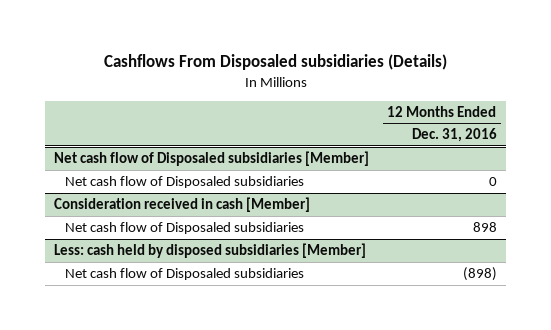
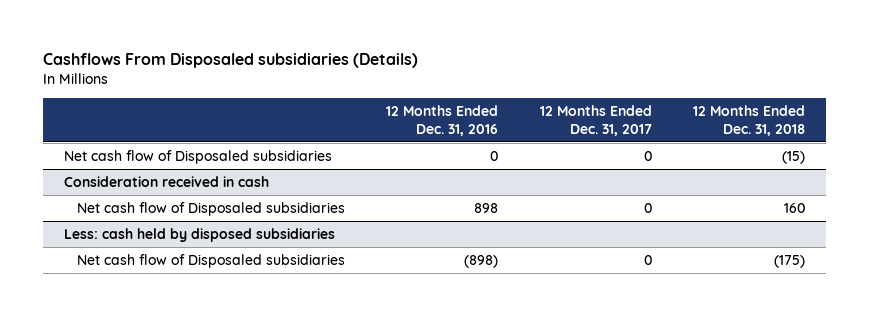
- | 12 Months Ended Dec. 31, 2016
+ | 12 Months Ended Dec. 31, 2016 | 12 Months Ended Dec. 31, 2017 | 12 Months Ended Dec. 31, 2018
- Net cash flow of Disposaled subsidiaries [Member]
- Consideration received in cash [Member]
+ Consideration received in cash
- Less: cash held by disposed subsidiaries [Member]
+ Less: cash held by disposed subsidiaries

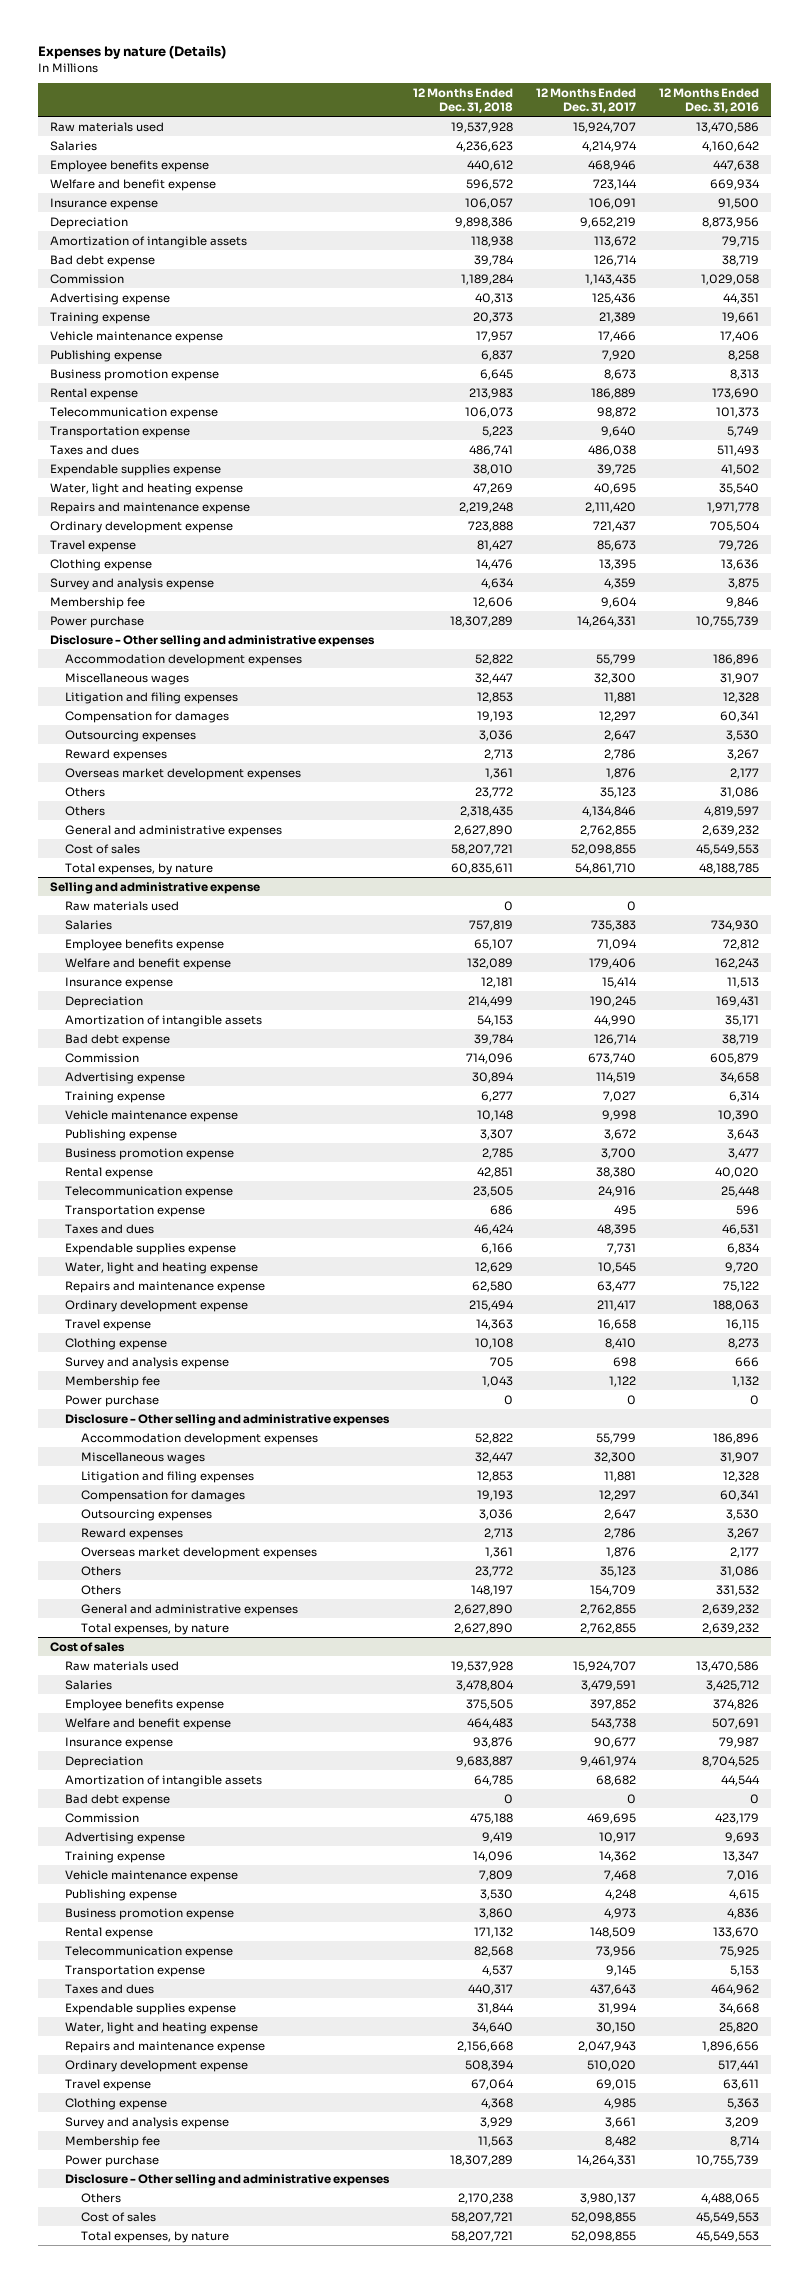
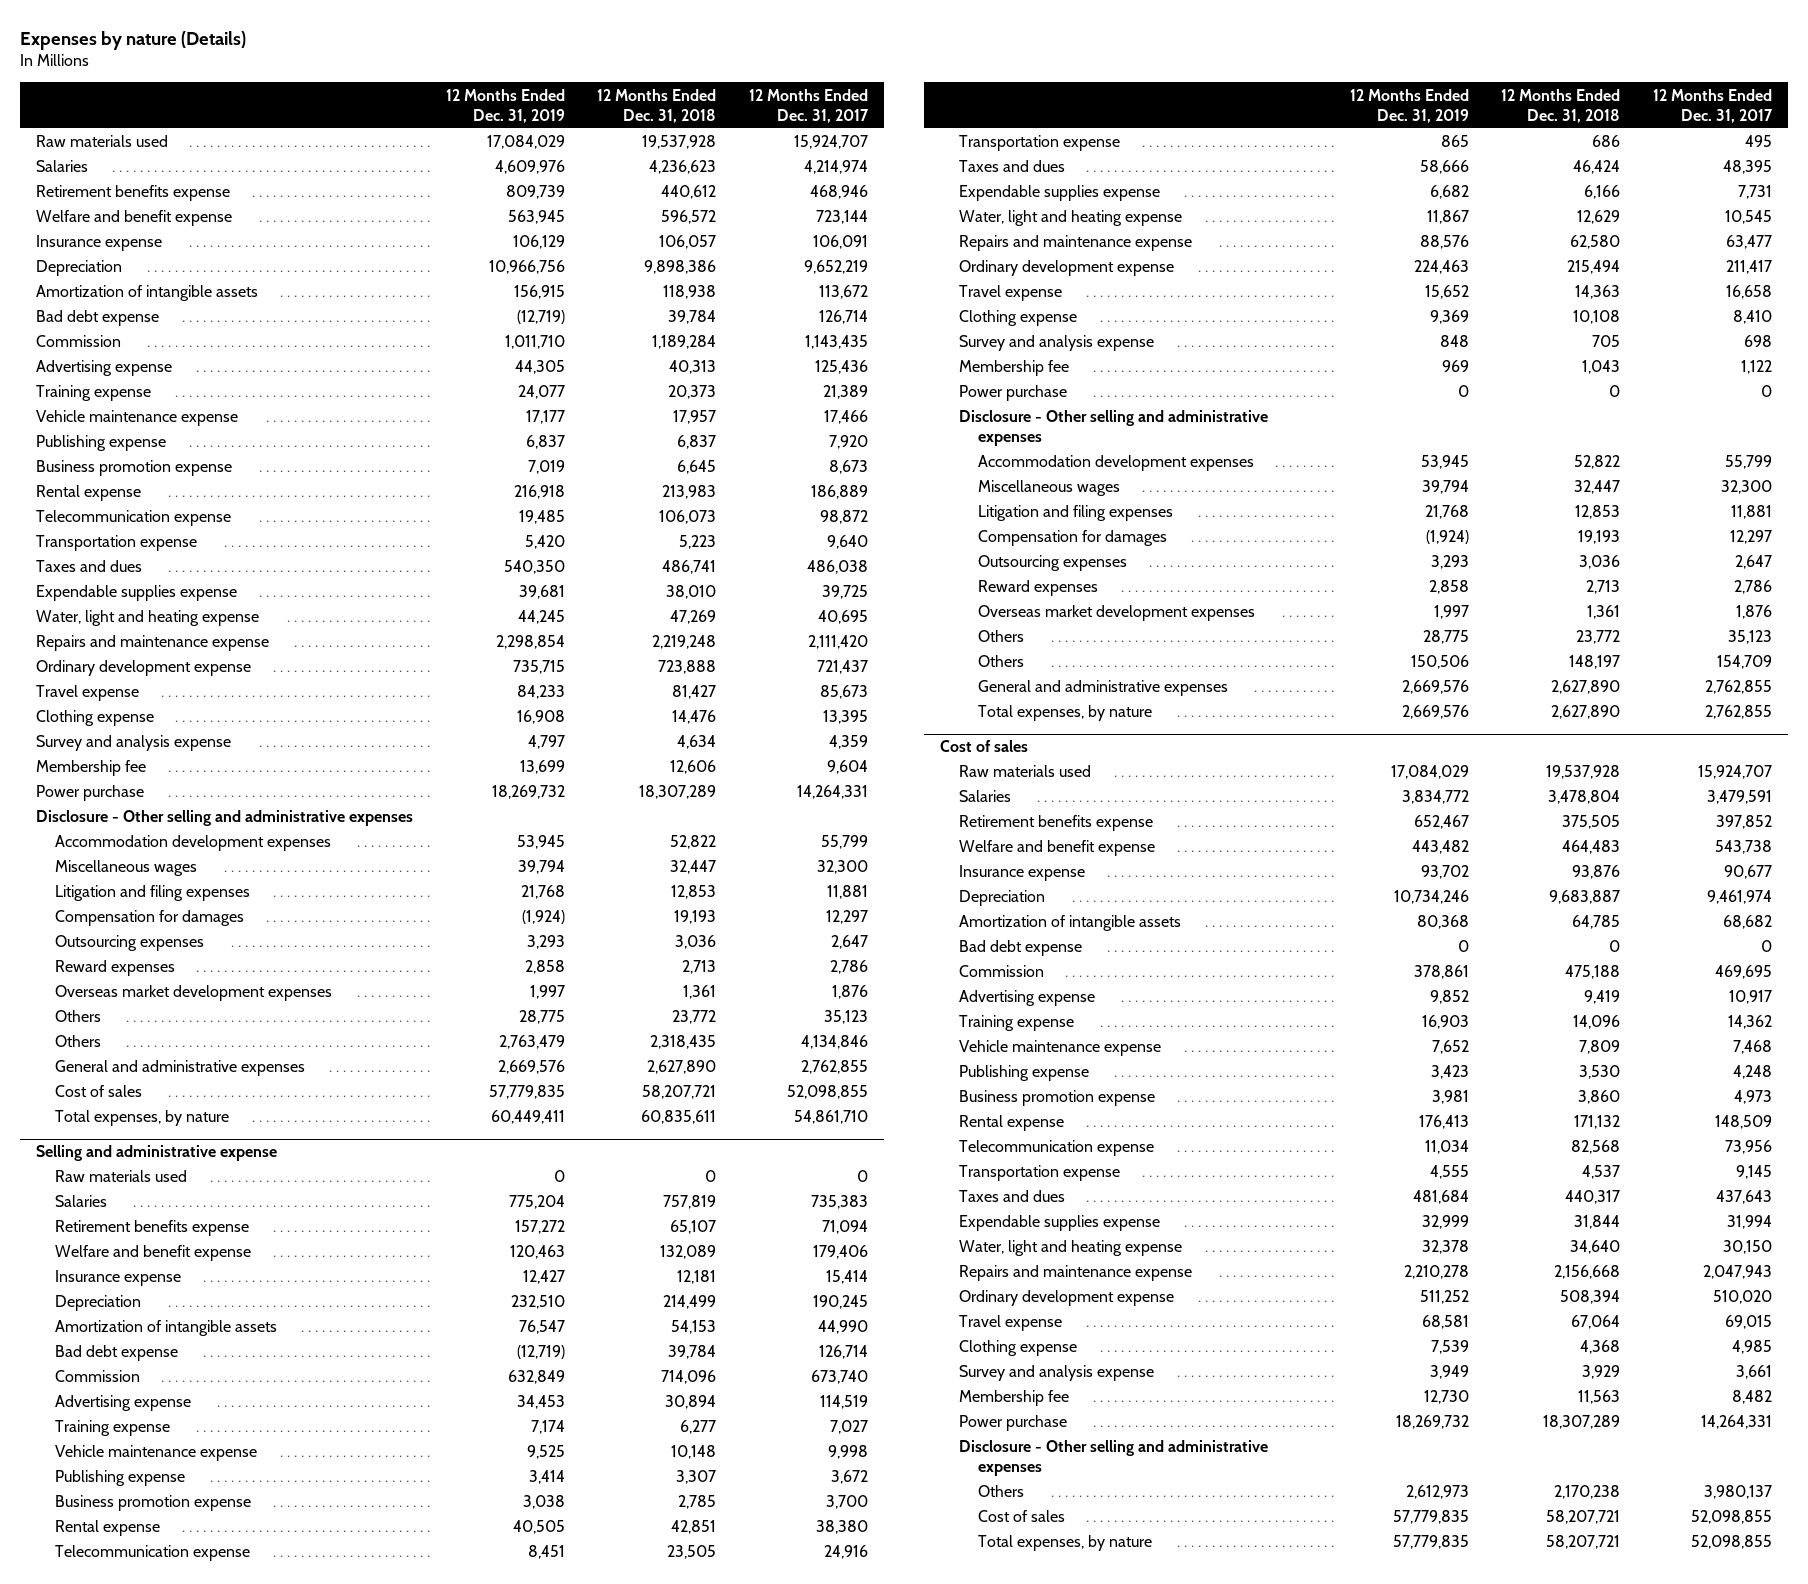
- | 12 Months Ended Dec. 31, 2018 | 12 Months Ended Dec. 31, 2017 | 12 Months Ended Dec. 31, 2016
+ | 12 Months Ended Dec. 31, 2019 | 12 Months Ended Dec. 31, 2018 | 12 Months Ended Dec. 31, 2017
- Employee benefits expense | 440,612 | 468,946 | 447,638
+ Retirement benefits expense | 809,739 | 440,612 | 468,946
@ Selling and administrative expense
- Employee benefits expense | 65,107 | 71,094 | 72,812
+ Retirement benefits expense | 157,272 | 65,107 | 71,094
@ Cost of sales
- Employee benefits expense | 375,505 | 397,852 | 374,826
+ Retirement benefits expense | 652,467 | 375,505 | 397,852

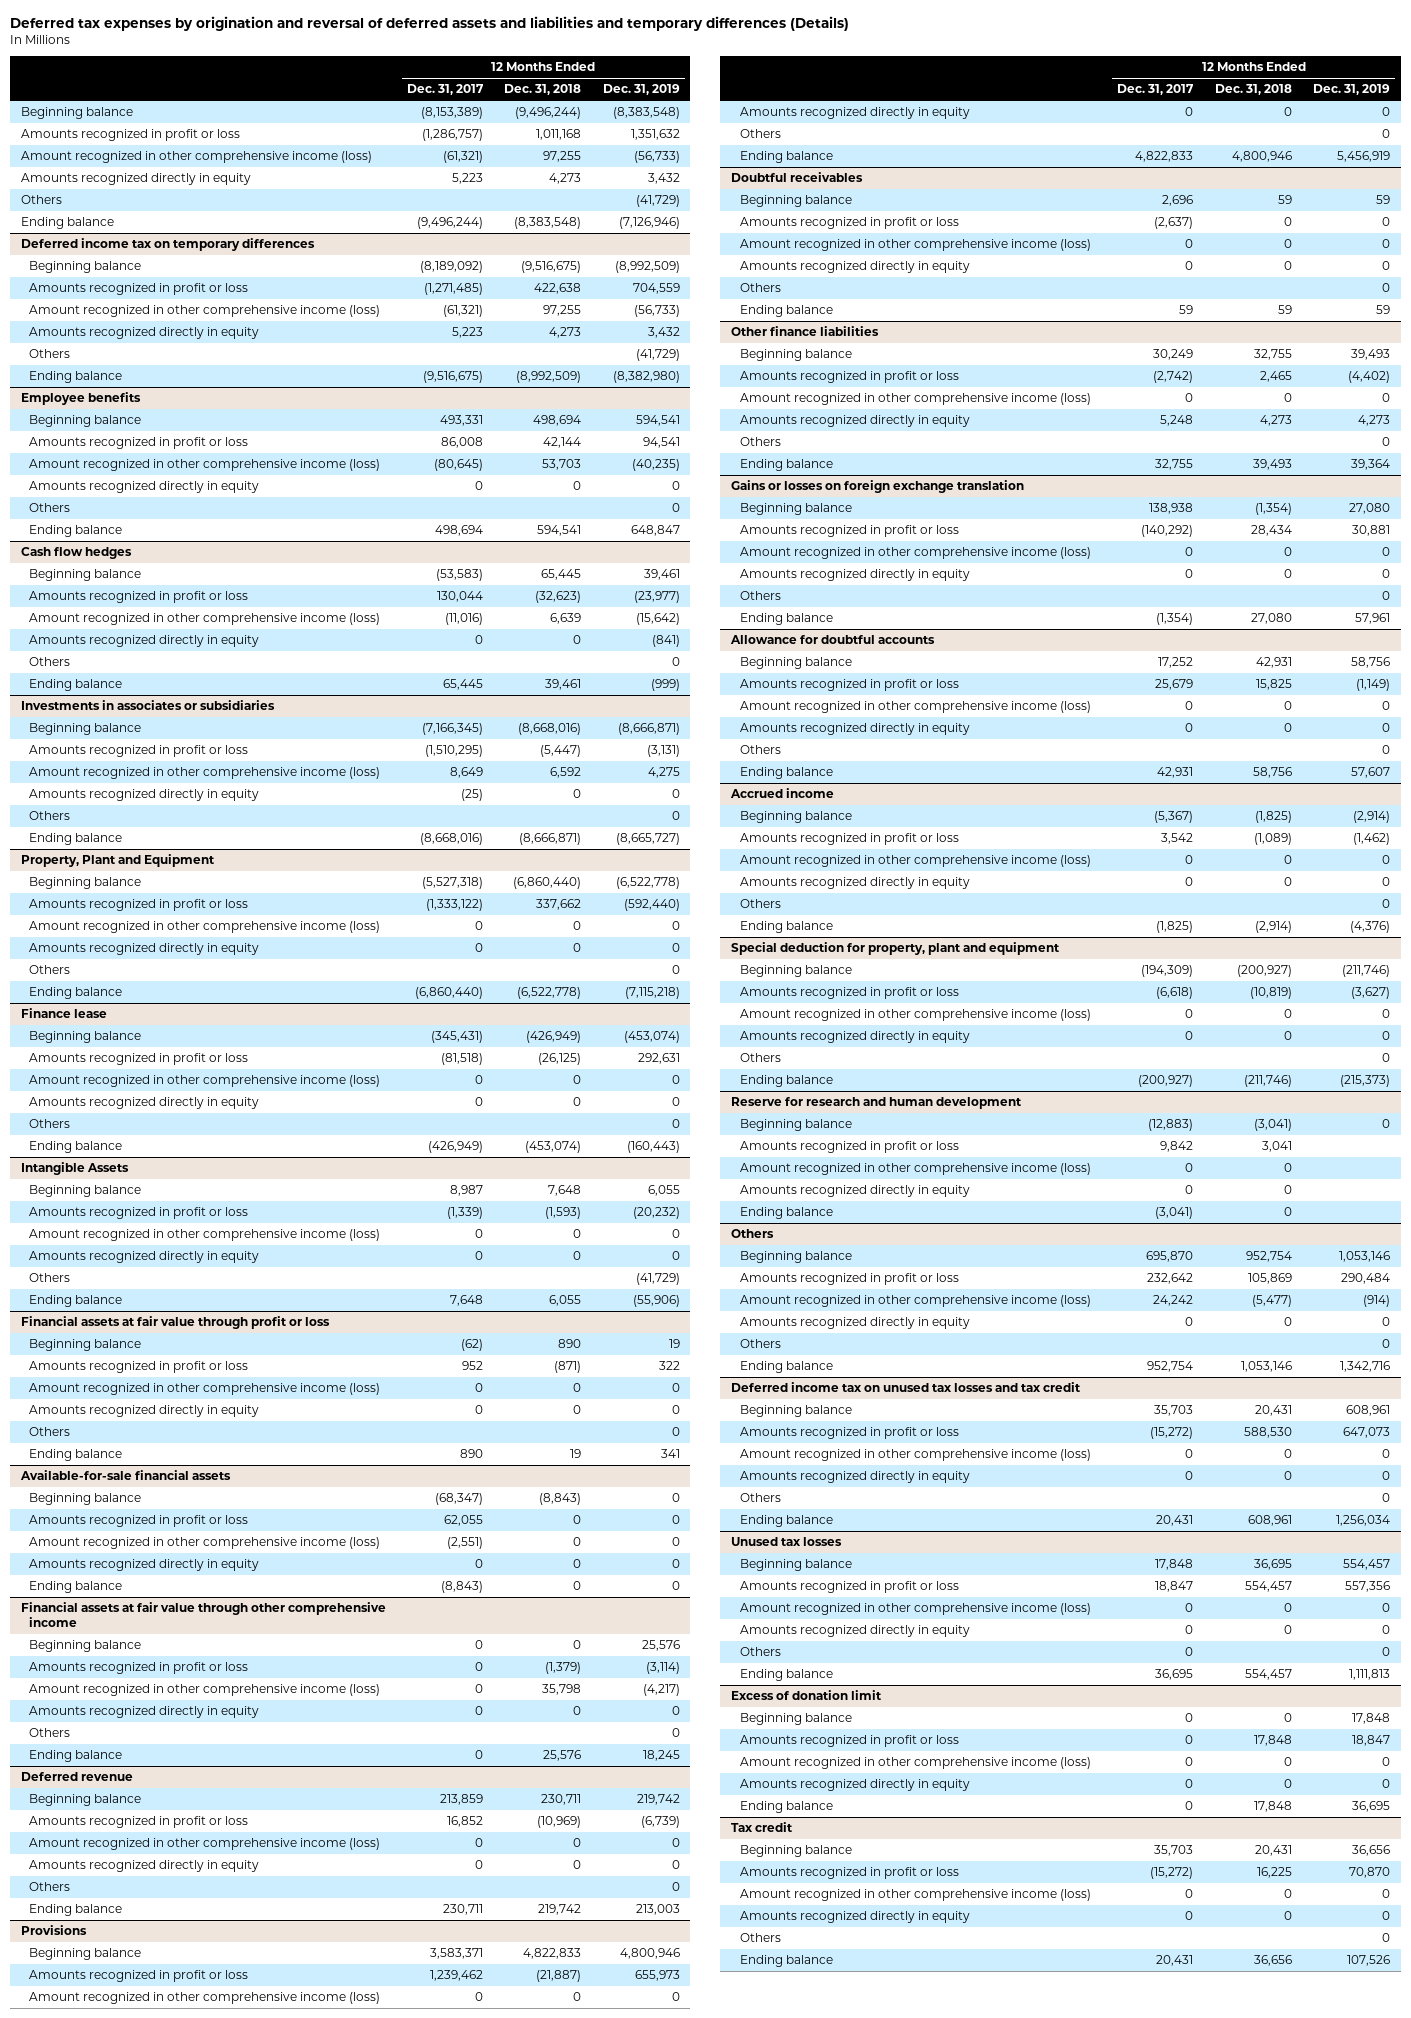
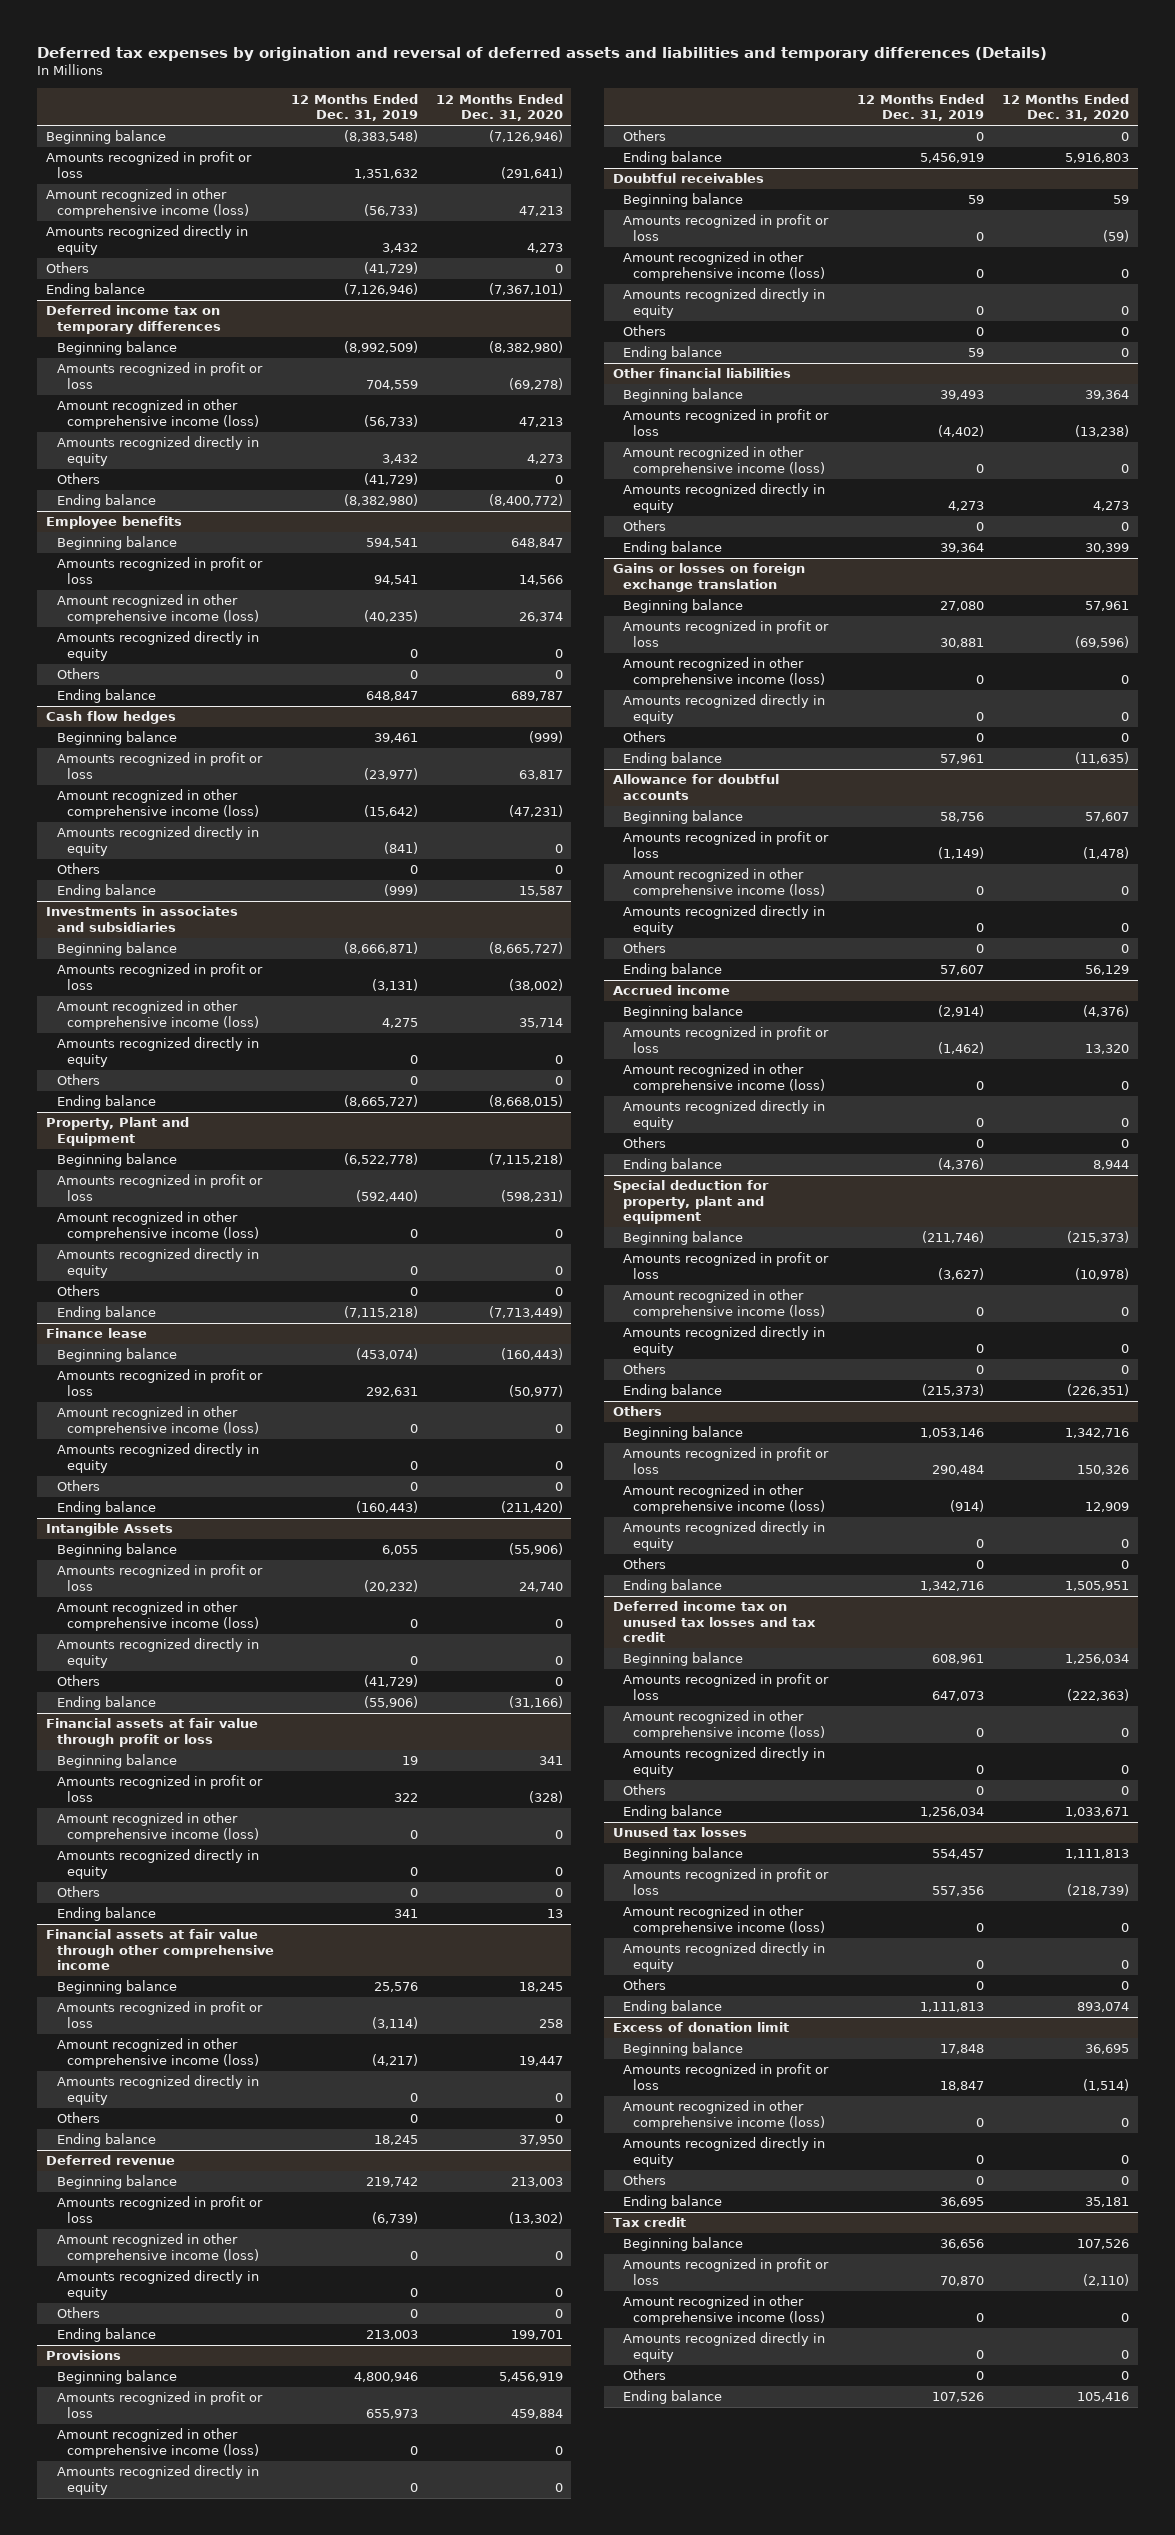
- | 12 Months Ended Dec. 31, 2017 | 12 Months Ended Dec. 31, 2018 | 12 Months Ended Dec. 31, 2019
+ | 12 Months Ended Dec. 31, 2019 | 12 Months Ended Dec. 31, 2020
- Investments in associates or subsidiaries
+ Investments in associates and subsidiaries
- Available-for-sale financial assets
- Beginning balance | (68,347) | (8,843) | 0
- Amounts recognized in profit or loss | 62,055 | 0 | 0
- Amount recognized in other comprehensive income (loss) | (2,551) | 0 | 0
- Amounts recognized directly in equity | 0 | 0 | 0
- Ending balance | (8,843) | 0 | 0
- Other finance liabilities
+ Other financial liabilities
- Reserve for research and human development
- Beginning balance | (12,883) | (3,041) | 0
- Amounts recognized in profit or loss | 9,842 | 3,041 |
- Amount recognized in other comprehensive income (loss) | 0 | 0 |
- Amounts recognized directly in equity | 0 | 0 |
- Ending balance | (3,041) | 0 |
@ Excess of donation limit
+ Others | 0 | 0

